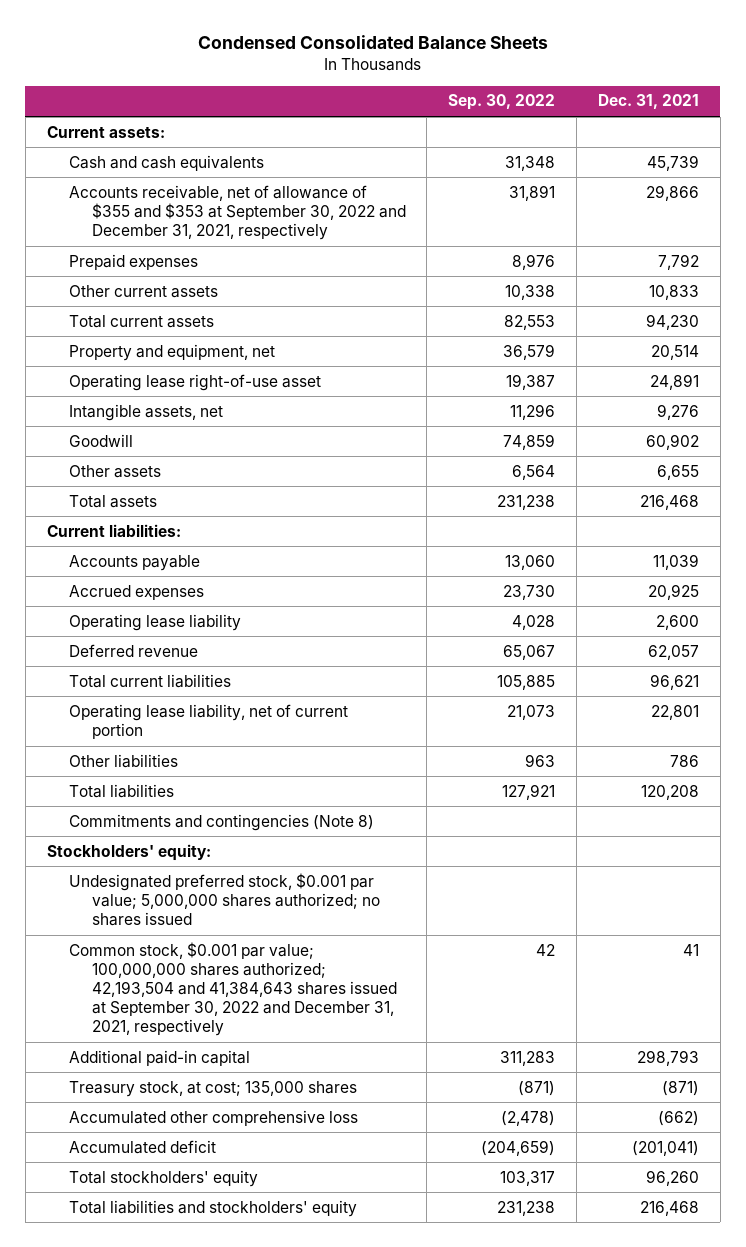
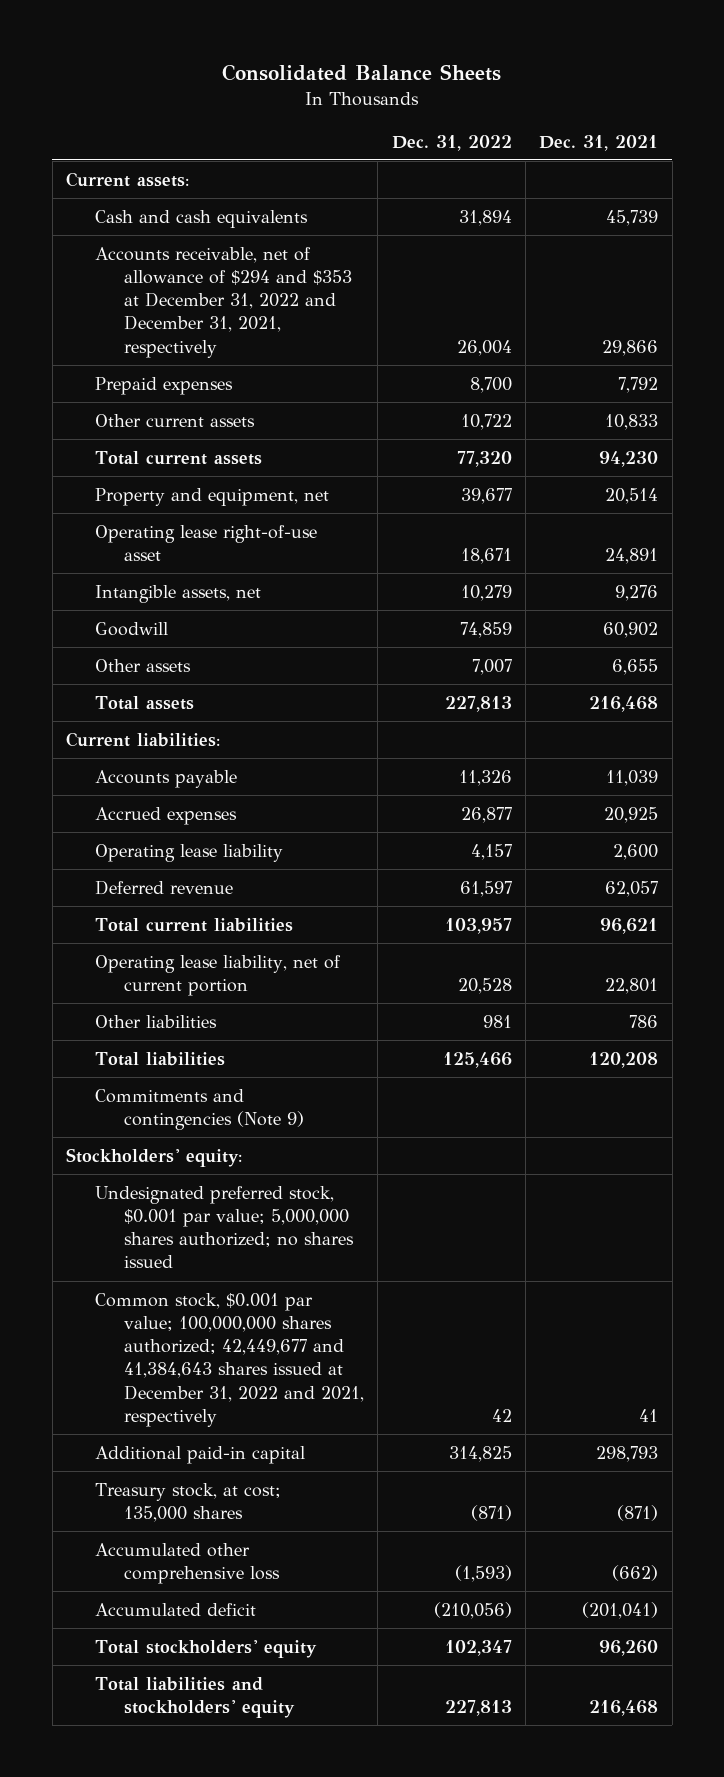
- Condensed Consolidated Balance Sheets
+ Consolidated Balance Sheets
- | Sep. 30, 2022 | Dec. 31, 2021
+ | Dec. 31, 2022 | Dec. 31, 2021
- Accounts receivable, net of allowance of $355 and $353 at September 30, 2022 and December 31, 2021, respectively | 31,891 | 29,866
+ Accounts receivable, net of allowance of $294 and $353 at December 31, 2022 and December 31, 2021, respectively | 26,004 | 29,866
- Commitments and contingencies (Note 8)
+ Commitments and contingencies (Note 9)
- Common stock, $0.001 par value; 100,000,000 shares authorized; 42,193,504 and 41,384,643 shares issued at September 30, 2022 and December 31, 2021, respectively | 42 | 41
+ Common stock, $0.001 par value; 100,000,000 shares authorized; 42,449,677 and 41,384,643 shares issued at December 31, 2022 and 2021, respectively | 42 | 41

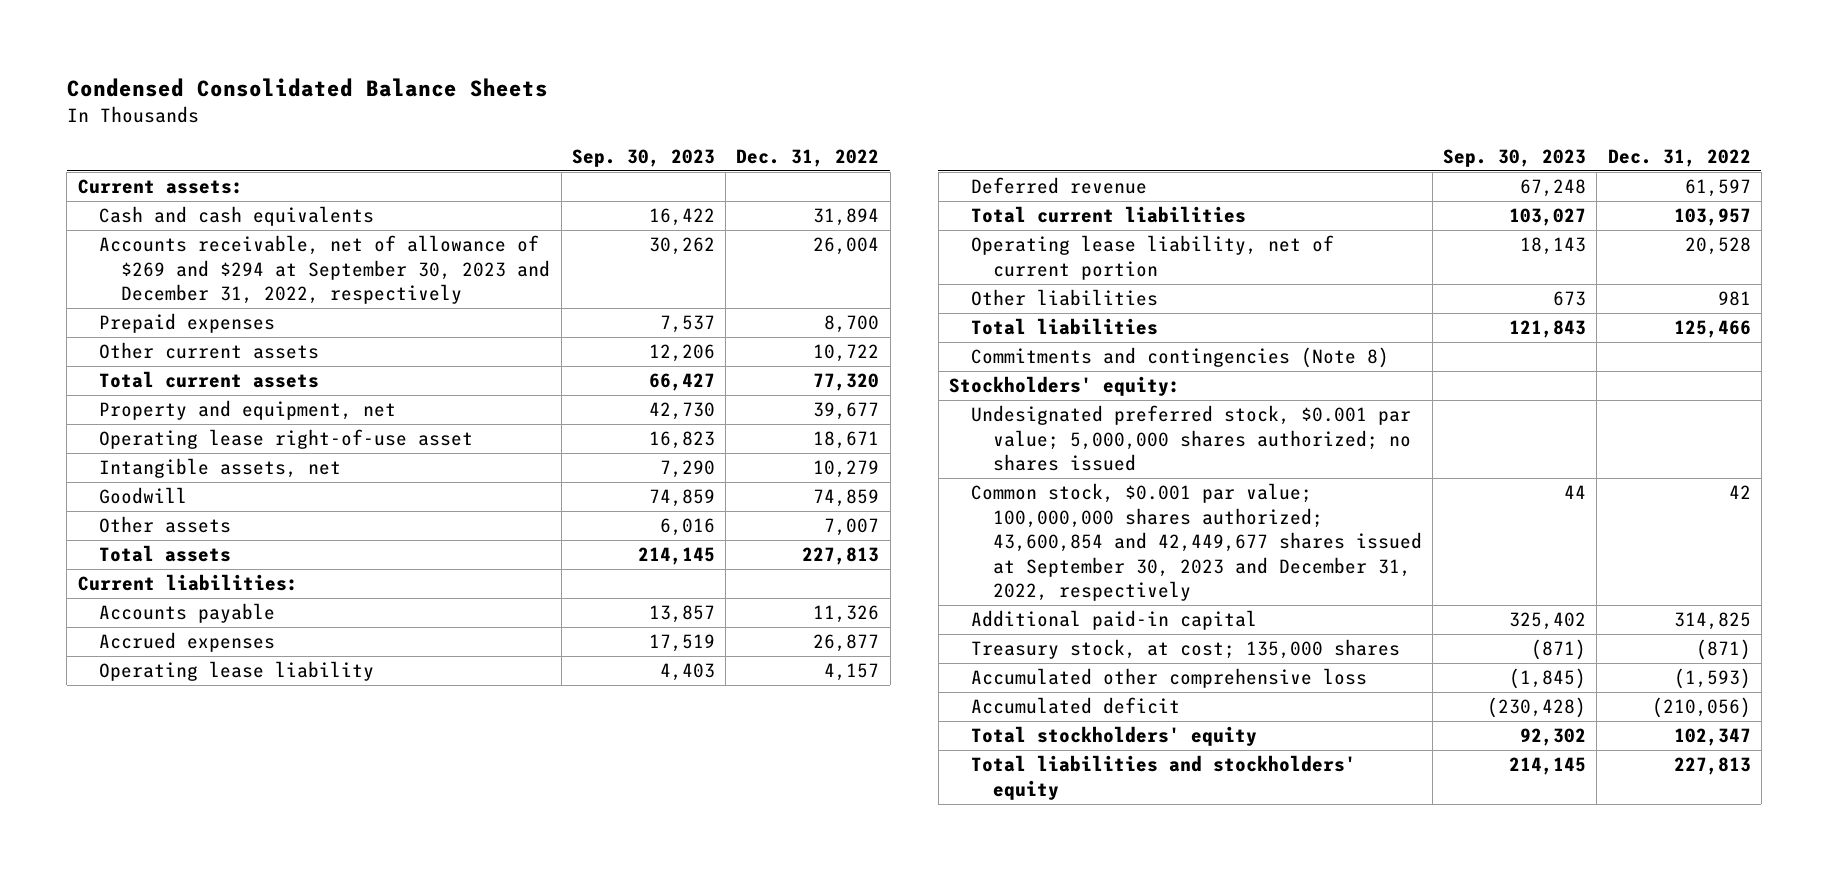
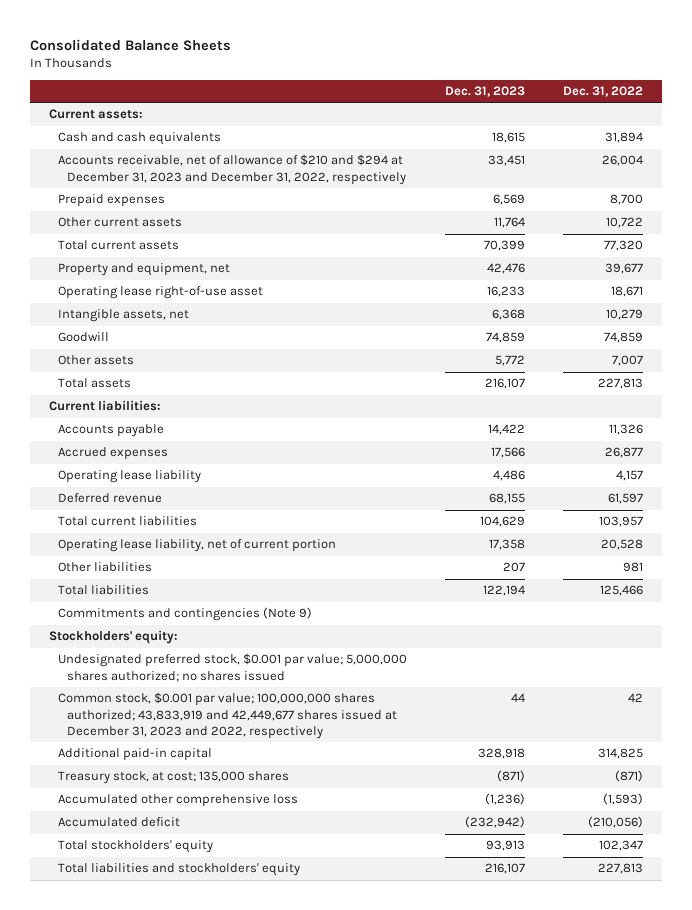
- Condensed Consolidated Balance Sheets
+ Consolidated Balance Sheets
- | Sep. 30, 2023 | Dec. 31, 2022
+ | Dec. 31, 2023 | Dec. 31, 2022
- Accounts receivable, net of allowance of $269 and $294 at September 30, 2023 and December 31, 2022, respectively | 30,262 | 26,004
+ Accounts receivable, net of allowance of $210 and $294 at December 31, 2023 and December 31, 2022, respectively | 33,451 | 26,004
- Commitments and contingencies (Note 8)
+ Commitments and contingencies (Note 9)
- Common stock, $0.001 par value; 100,000,000 shares authorized; 43,600,854 and 42,449,677 shares issued at September 30, 2023 and December 31, 2022, respectively | 44 | 42
+ Common stock, $0.001 par value; 100,000,000 shares authorized; 43,833,919 and 42,449,677 shares issued at December 31, 2023 and 2022, respectively | 44 | 42

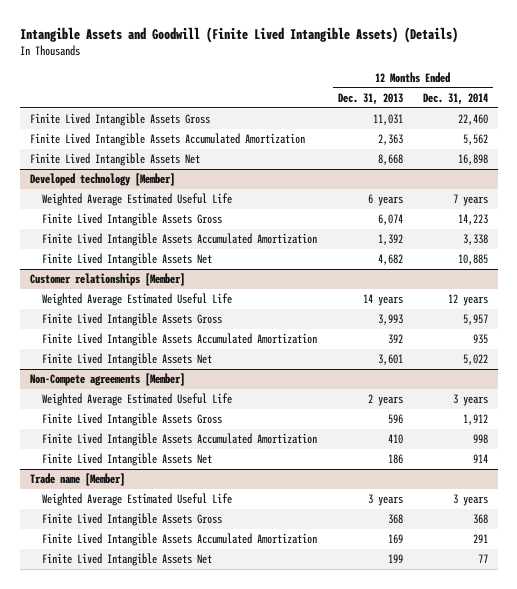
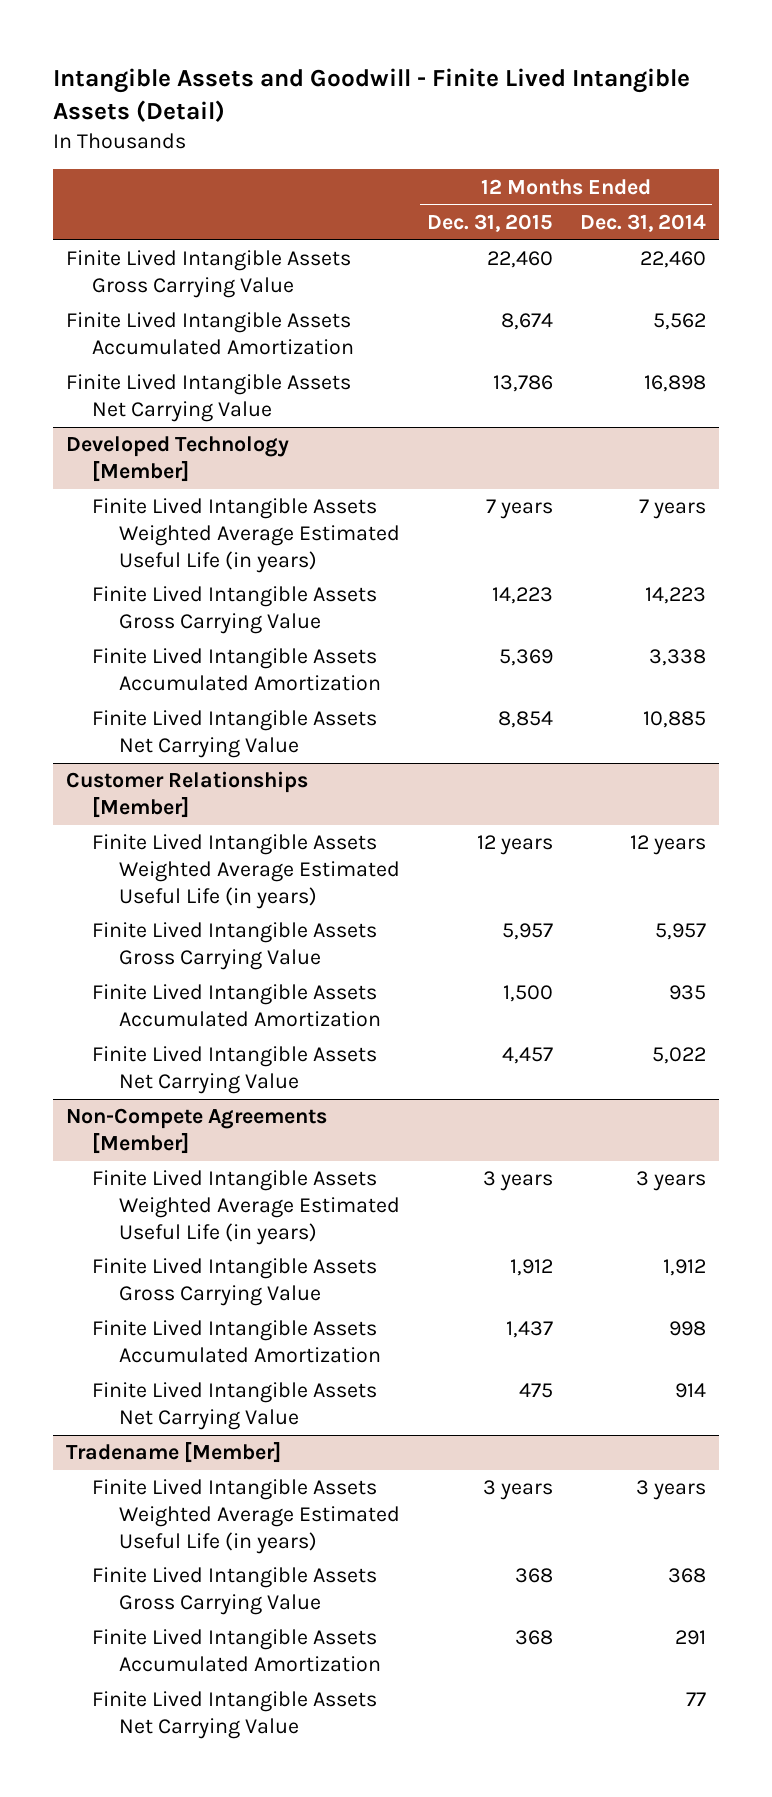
- Intangible Assets and Goodwill (Finite Lived Intangible Assets) (Details)
+ Intangible Assets and Goodwill - Finite Lived Intangible Assets (Detail)
- | 12 Months Ended Dec. 31, 2013 | 12 Months Ended Dec. 31, 2014
+ | 12 Months Ended Dec. 31, 2015 | 12 Months Ended Dec. 31, 2014
- Finite Lived Intangible Assets Gross | 11,031 | 22,460
+ Finite Lived Intangible Assets Gross Carrying Value | 22,460 | 22,460
- Finite Lived Intangible Assets Net | 8,668 | 16,898
- Developed technology [Member]
- Weighted Average Estimated Useful Life | 6 years | 7 years
- Finite Lived Intangible Assets Gross | 6,074 | 14,223
+ Finite Lived Intangible Assets Net Carrying Value | 13,786 | 16,898
+ Developed Technology [Member]
+ Finite Lived Intangible Assets Weighted Average Estimated Useful Life (in years) | 7 years | 7 years
+ Finite Lived Intangible Assets Gross Carrying Value | 14,223 | 14,223
- Finite Lived Intangible Assets Net | 4,682 | 10,885
- Customer relationships [Member]
- Weighted Average Estimated Useful Life | 14 years | 12 years
- Finite Lived Intangible Assets Gross | 3,993 | 5,957
+ Finite Lived Intangible Assets Net Carrying Value | 8,854 | 10,885
+ Customer Relationships [Member]
+ Finite Lived Intangible Assets Weighted Average Estimated Useful Life (in years) | 12 years | 12 years
+ Finite Lived Intangible Assets Gross Carrying Value | 5,957 | 5,957
- Finite Lived Intangible Assets Net | 3,601 | 5,022
- Non-Compete agreements [Member]
- Weighted Average Estimated Useful Life | 2 years | 3 years
- Finite Lived Intangible Assets Gross | 596 | 1,912
+ Finite Lived Intangible Assets Net Carrying Value | 4,457 | 5,022
+ Non-Compete Agreements [Member]
+ Finite Lived Intangible Assets Weighted Average Estimated Useful Life (in years) | 3 years | 3 years
+ Finite Lived Intangible Assets Gross Carrying Value | 1,912 | 1,912
- Finite Lived Intangible Assets Net | 186 | 914
- Trade name [Member]
- Weighted Average Estimated Useful Life | 3 years | 3 years
- Finite Lived Intangible Assets Gross | 368 | 368
+ Finite Lived Intangible Assets Net Carrying Value | 475 | 914
+ Tradename [Member]
+ Finite Lived Intangible Assets Weighted Average Estimated Useful Life (in years) | 3 years | 3 years
+ Finite Lived Intangible Assets Gross Carrying Value | 368 | 368
- Finite Lived Intangible Assets Net | 199 | 77
+ Finite Lived Intangible Assets Net Carrying Value | | 77

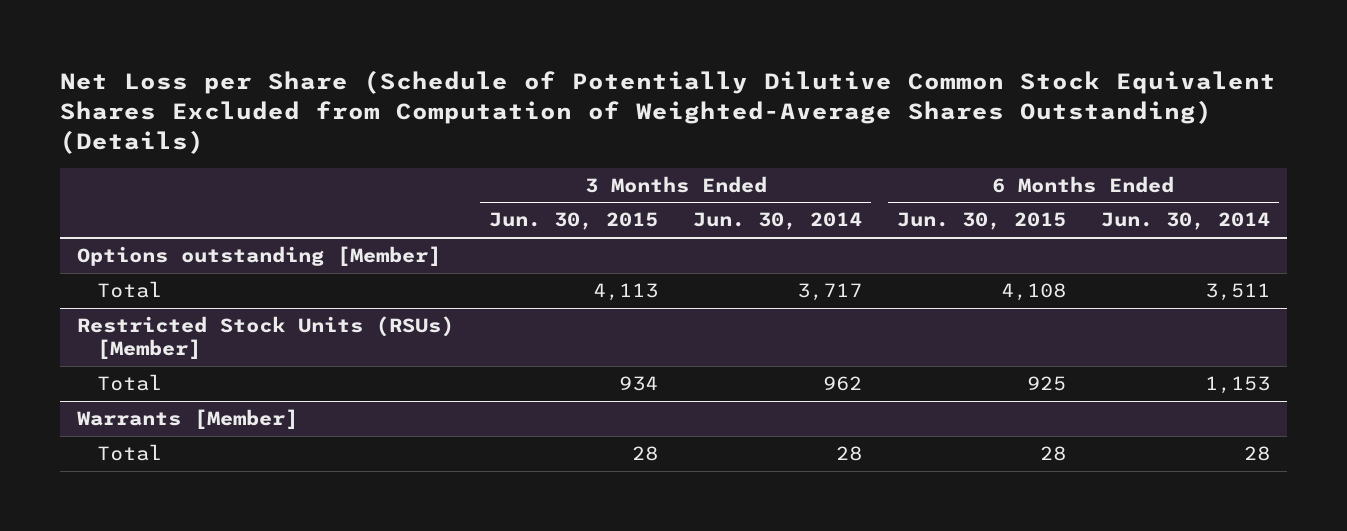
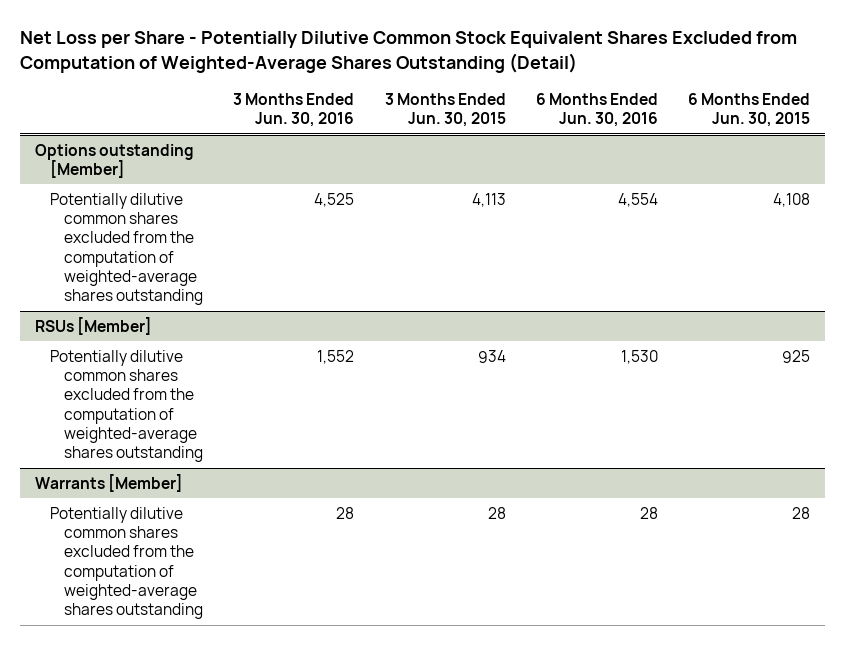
- Net Loss per Share (Schedule of Potentially Dilutive Common Stock Equivalent Shares Excluded from Computation of Weighted-Average Shares Outstanding) (Details)
+ Net Loss per Share - Potentially Dilutive Common Stock Equivalent Shares Excluded from Computation of Weighted-Average Shares Outstanding (Detail)
- | 3 Months Ended Jun. 30, 2015 | 3 Months Ended Jun. 30, 2014 | 6 Months Ended Jun. 30, 2015 | 6 Months Ended Jun. 30, 2014
+ | 3 Months Ended Jun. 30, 2016 | 3 Months Ended Jun. 30, 2015 | 6 Months Ended Jun. 30, 2016 | 6 Months Ended Jun. 30, 2015
@ Options outstanding [Member]
- Total | 4,113 | 3,717 | 4,108 | 3,511
- Restricted Stock Units (RSUs) [Member]
- Total | 934 | 962 | 925 | 1,153
@ Options outstanding [Member]
+ Potentially dilutive common shares excluded from the computation of weighted-average shares outstanding | 4,525 | 4,113 | 4,554 | 4,108
+ RSUs [Member]
+ Potentially dilutive common shares excluded from the computation of weighted-average shares outstanding | 1,552 | 934 | 1,530 | 925
@ Warrants [Member]
- Total | 28 | 28 | 28 | 28
+ Potentially dilutive common shares excluded from the computation of weighted-average shares outstanding | 28 | 28 | 28 | 28

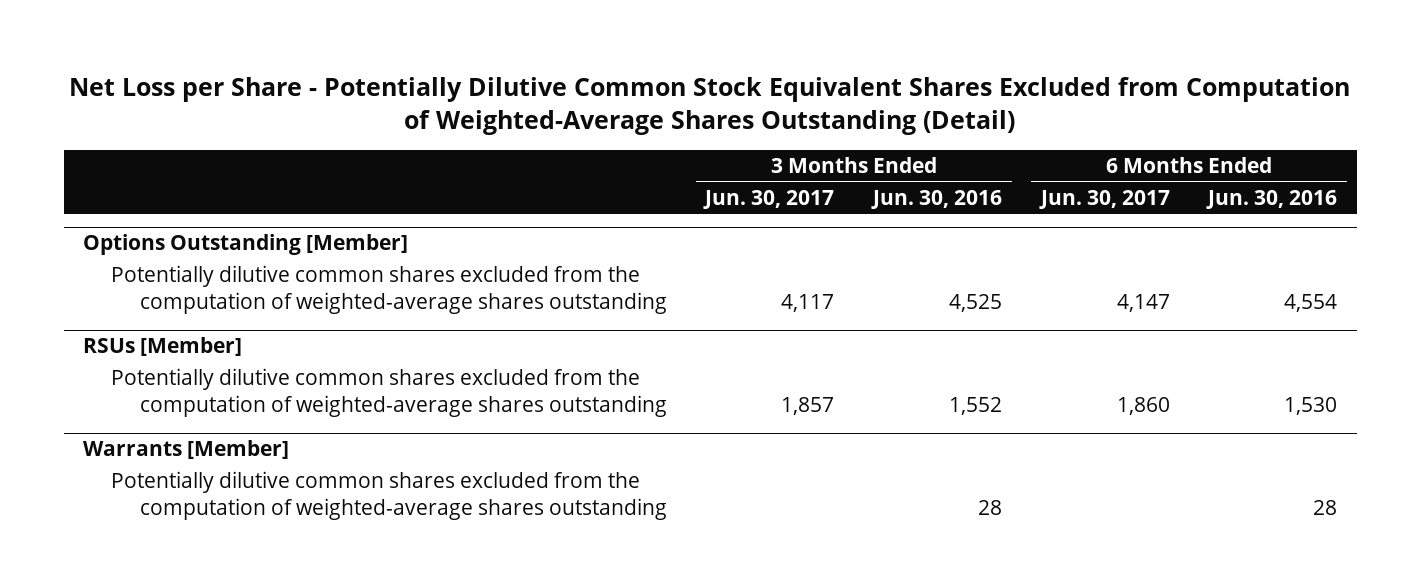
- | 3 Months Ended Jun. 30, 2016 | 3 Months Ended Jun. 30, 2015 | 6 Months Ended Jun. 30, 2016 | 6 Months Ended Jun. 30, 2015
+ | 3 Months Ended Jun. 30, 2017 | 3 Months Ended Jun. 30, 2016 | 6 Months Ended Jun. 30, 2017 | 6 Months Ended Jun. 30, 2016
- Options outstanding [Member]
+ Options Outstanding [Member]

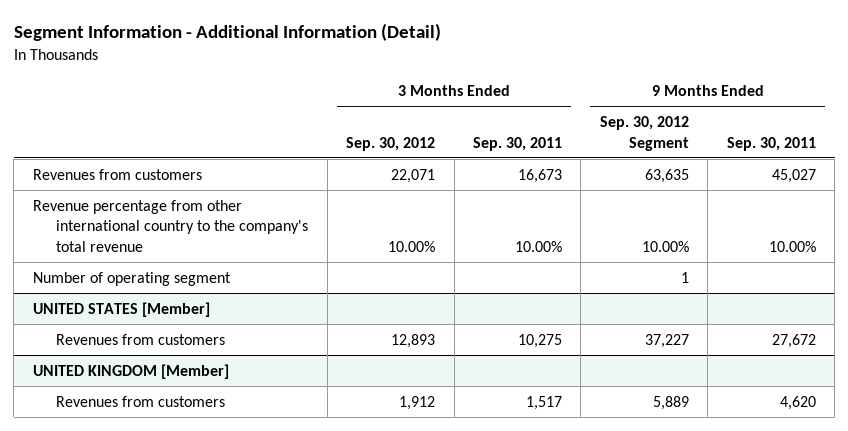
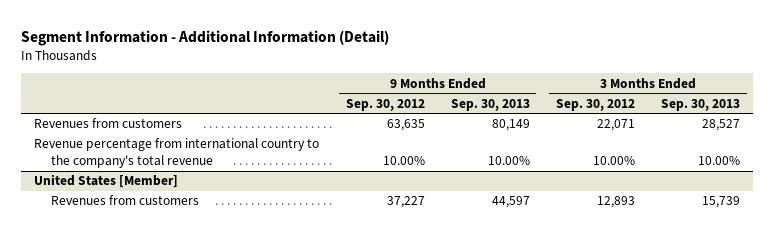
- | 3 Months Ended Sep. 30, 2012 | 3 Months Ended Sep. 30, 2011 | 9 Months Ended Sep. 30, 2012 Segment | 9 Months Ended Sep. 30, 2011
+ | 9 Months Ended Sep. 30, 2012 | 9 Months Ended Sep. 30, 2013 | 3 Months Ended Sep. 30, 2012 | 3 Months Ended Sep. 30, 2013
- Revenue percentage from other international country to the company's total revenue | 10.00% | 10.00% | 10.00% | 10.00%
- Number of operating segment | | | 1 |
- UNITED STATES [Member]
+ Revenue percentage from international country to the company's total revenue | 10.00% | 10.00% | 10.00% | 10.00%
+ United States [Member]
- UNITED KINGDOM [Member]
- Revenues from customers | 1,912 | 1,517 | 5,889 | 4,620

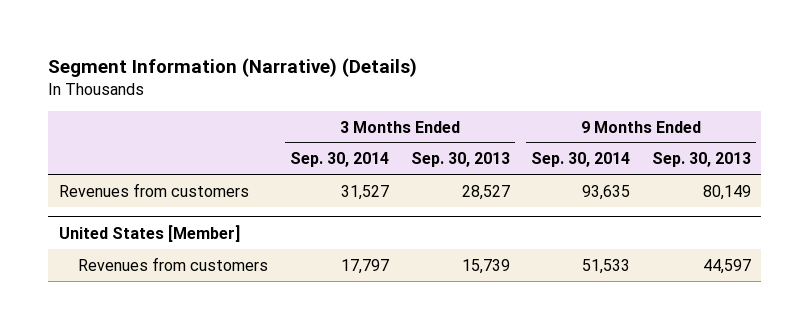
- Segment Information - Additional Information (Detail)
+ Segment Information (Narrative) (Details)
- | 9 Months Ended Sep. 30, 2012 | 9 Months Ended Sep. 30, 2013 | 3 Months Ended Sep. 30, 2012 | 3 Months Ended Sep. 30, 2013
+ | 3 Months Ended Sep. 30, 2014 | 3 Months Ended Sep. 30, 2013 | 9 Months Ended Sep. 30, 2014 | 9 Months Ended Sep. 30, 2013
- Revenue percentage from international country to the company's total revenue | 10.00% | 10.00% | 10.00% | 10.00%

